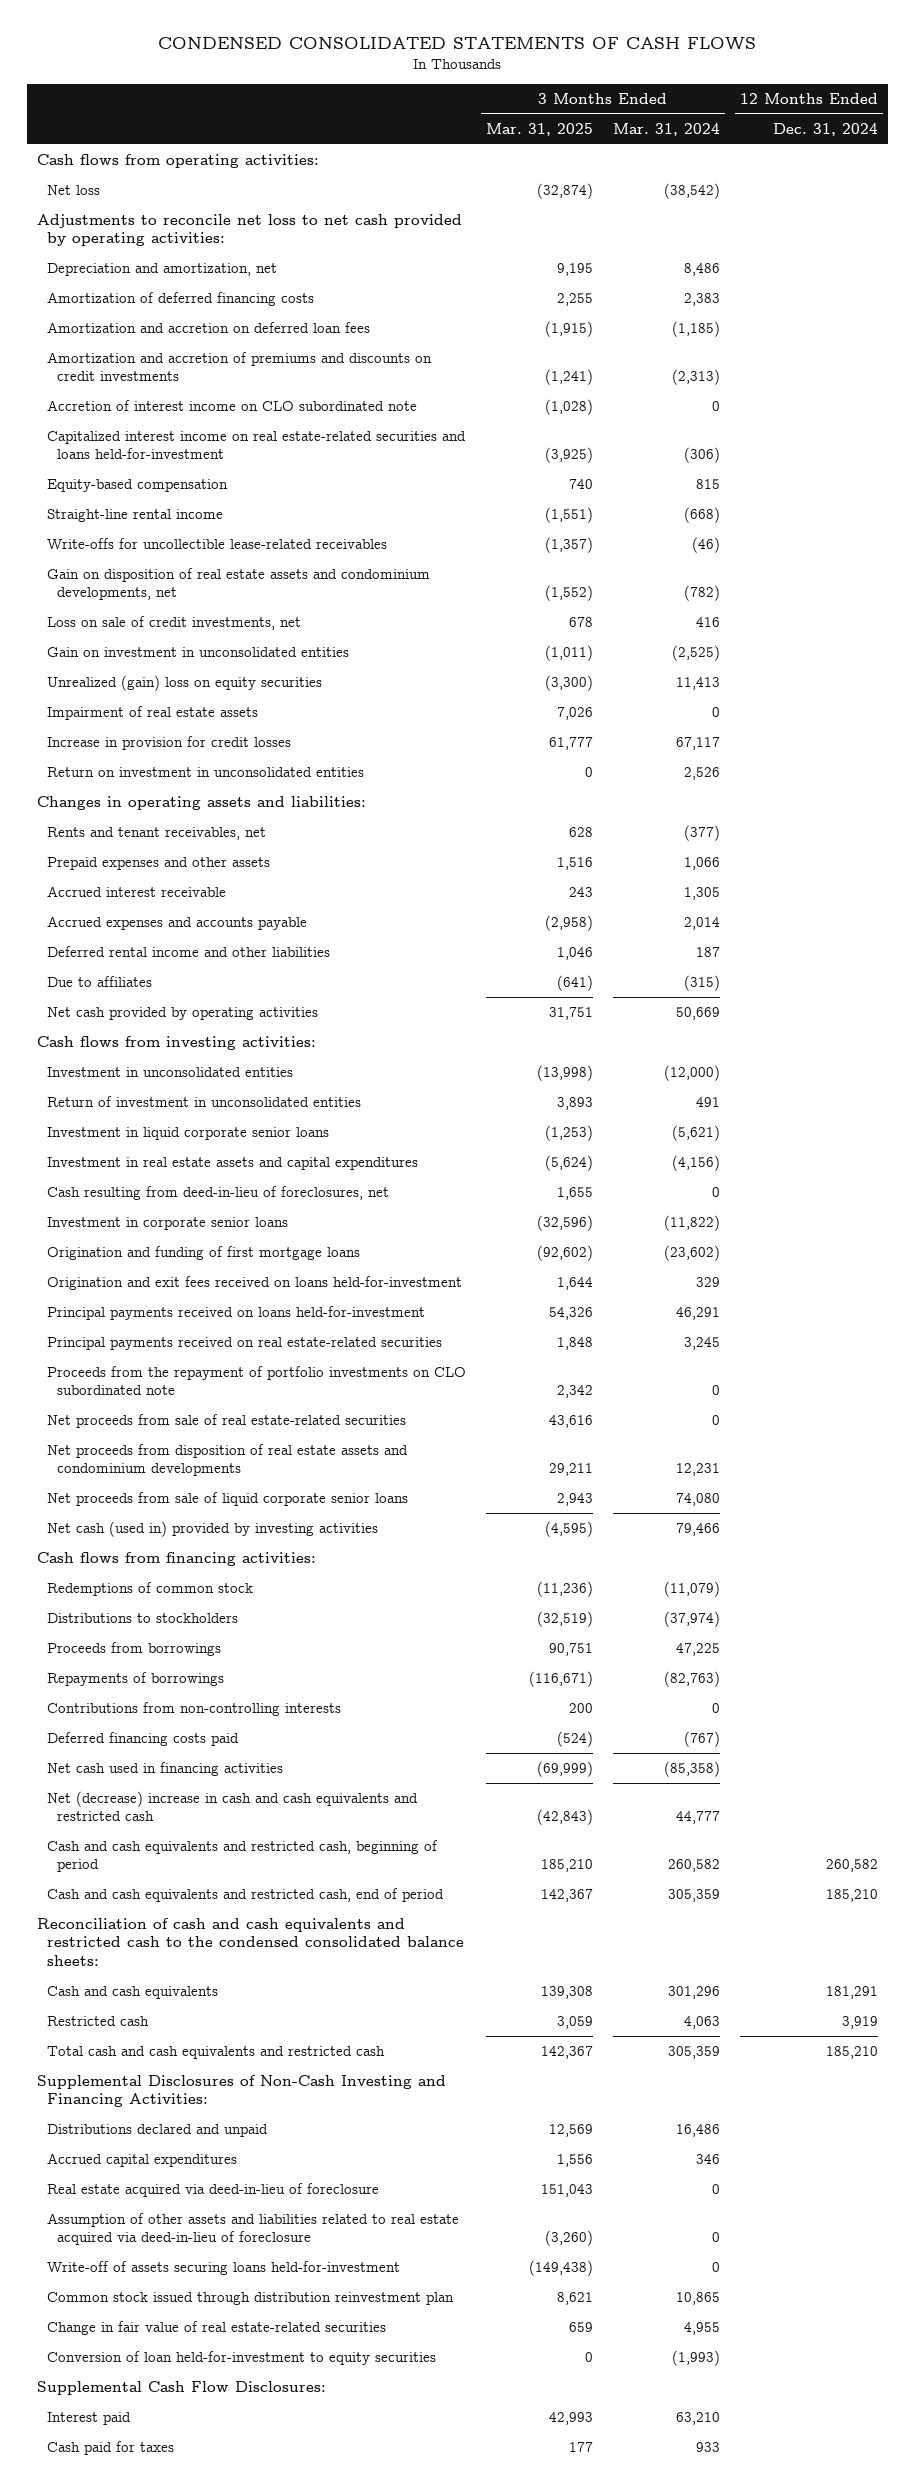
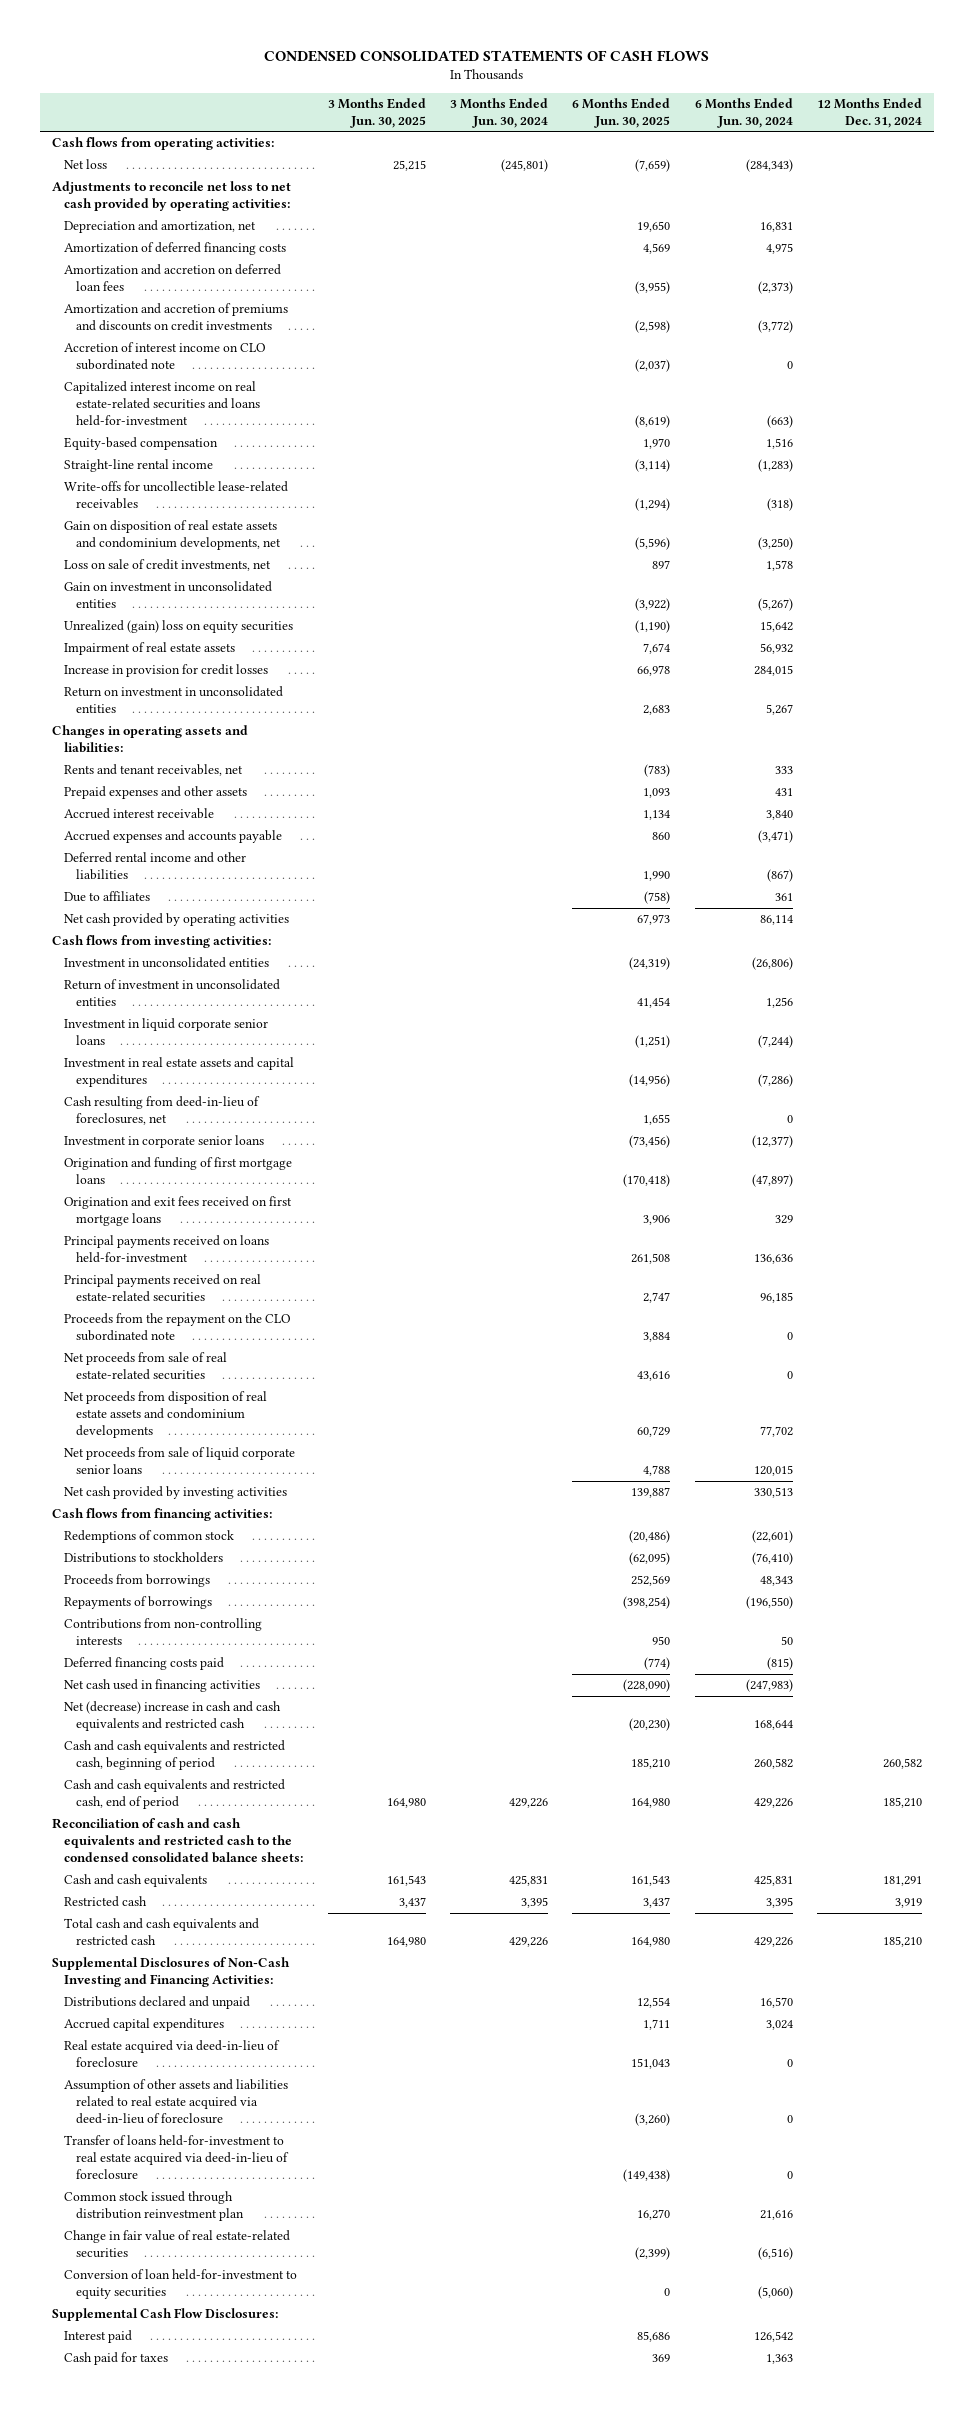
- | 3 Months Ended Mar. 31, 2025 | 3 Months Ended Mar. 31, 2024 | 12 Months Ended Dec. 31, 2024
+ | 3 Months Ended Jun. 30, 2025 | 3 Months Ended Jun. 30, 2024 | 6 Months Ended Jun. 30, 2025 | 6 Months Ended Jun. 30, 2024 | 12 Months Ended Dec. 31, 2024
- Origination and exit fees received on loans held-for-investment | 1,644 | 329 |
+ Origination and exit fees received on first mortgage loans | | | 3,906 | 329 |
- Proceeds from the repayment of portfolio investments on CLO subordinated note | 2,342 | 0 |
+ Proceeds from the repayment on the CLO subordinated note | | | 3,884 | 0 |
- Net cash (used in) provided by investing activities | (4,595) | 79,466 |
+ Net cash provided by investing activities | | | 139,887 | 330,513 |
- Write-off of assets securing loans held-for-investment | (149,438) | 0 |
+ Transfer of loans held-for-investment to real estate acquired via deed-in-lieu of foreclosure | | | (149,438) | 0 |

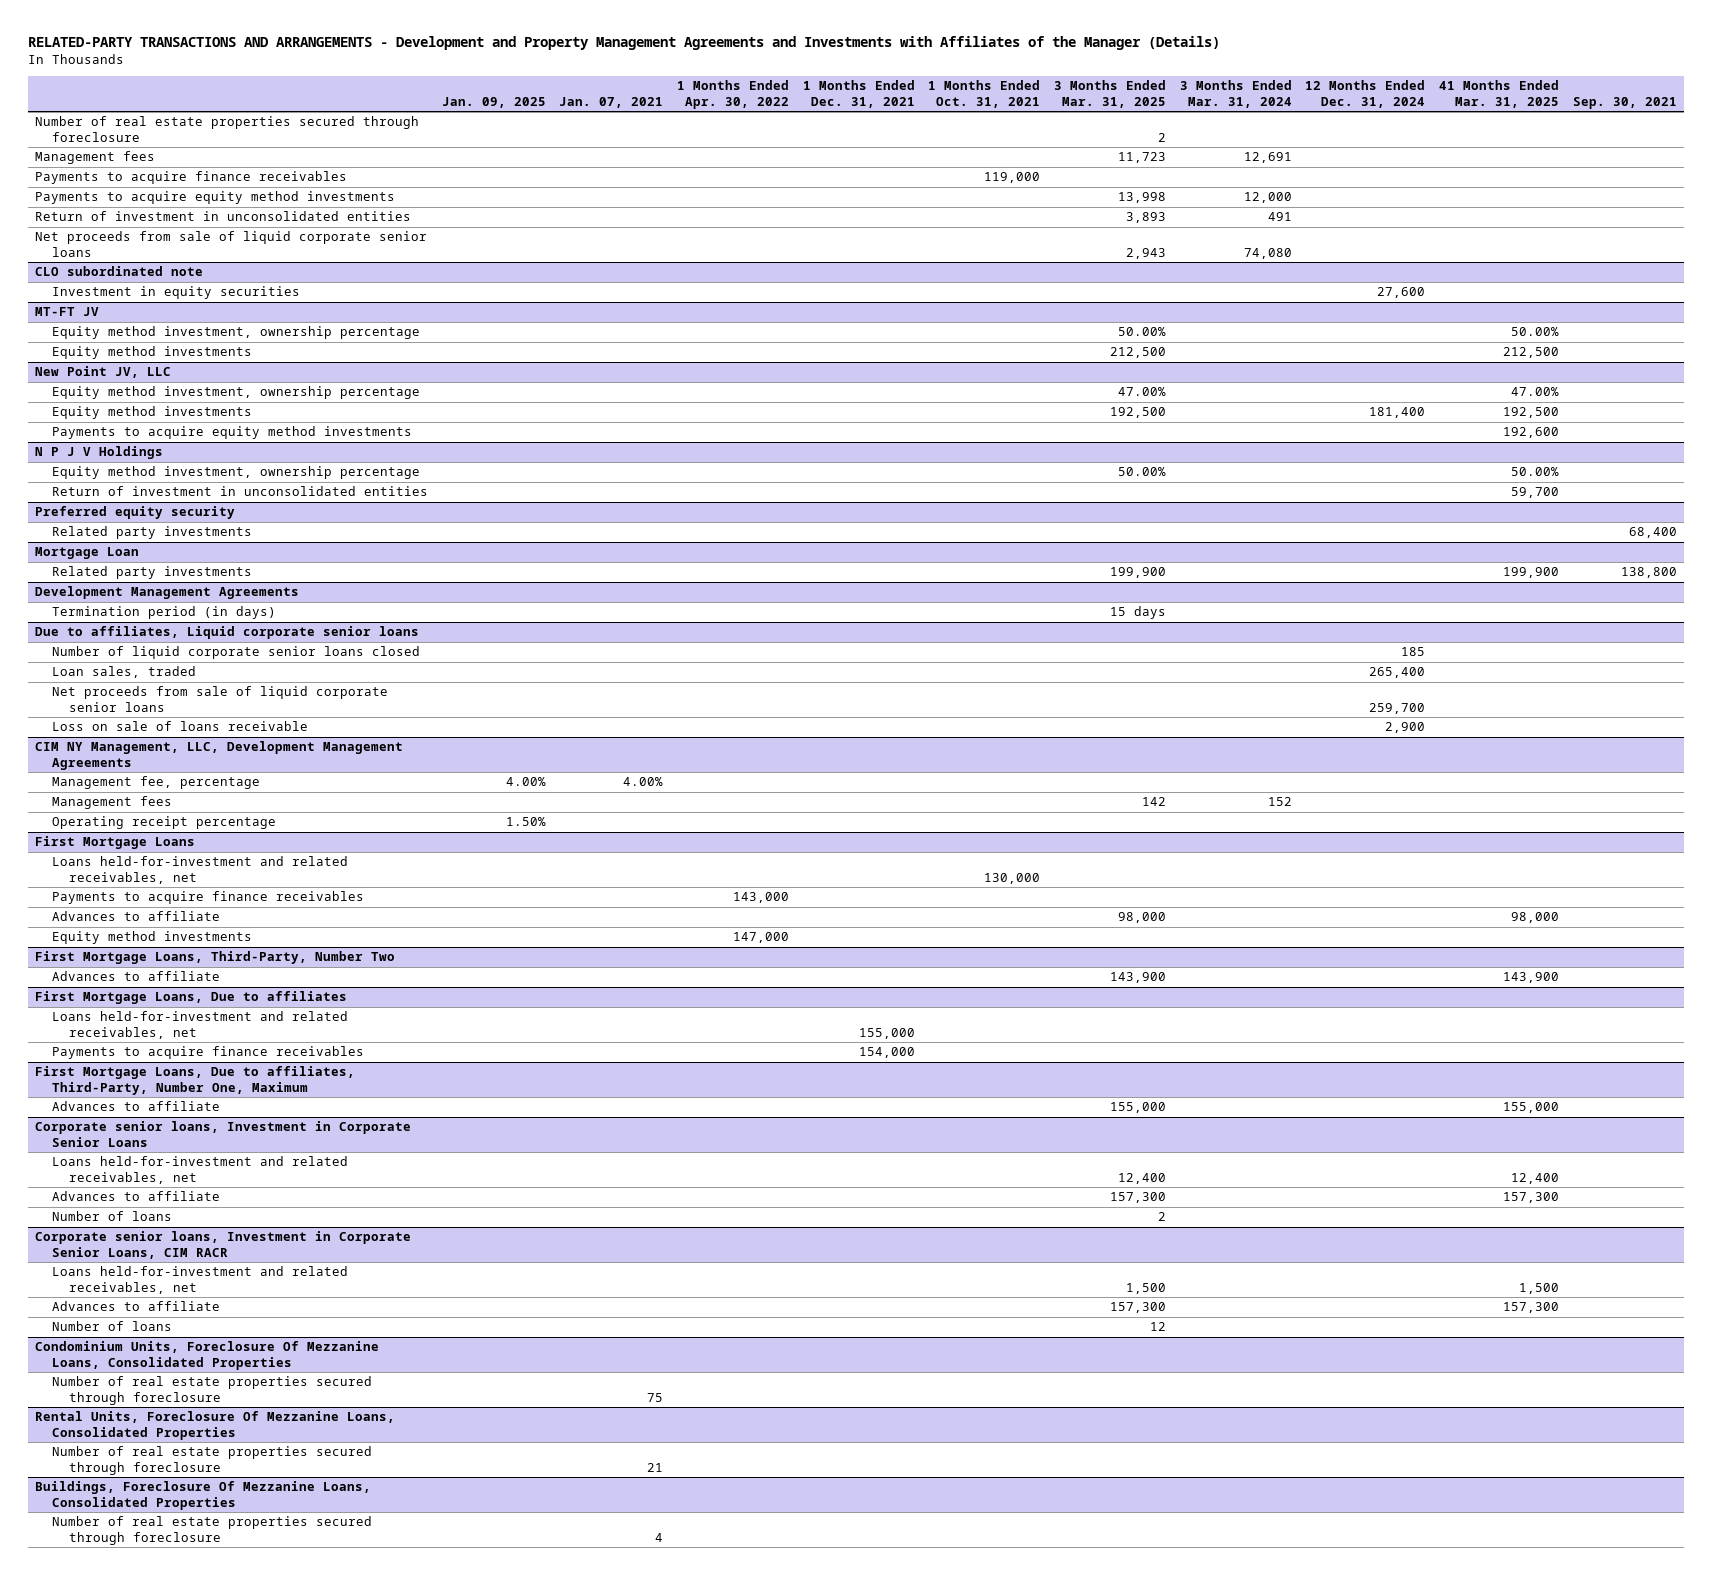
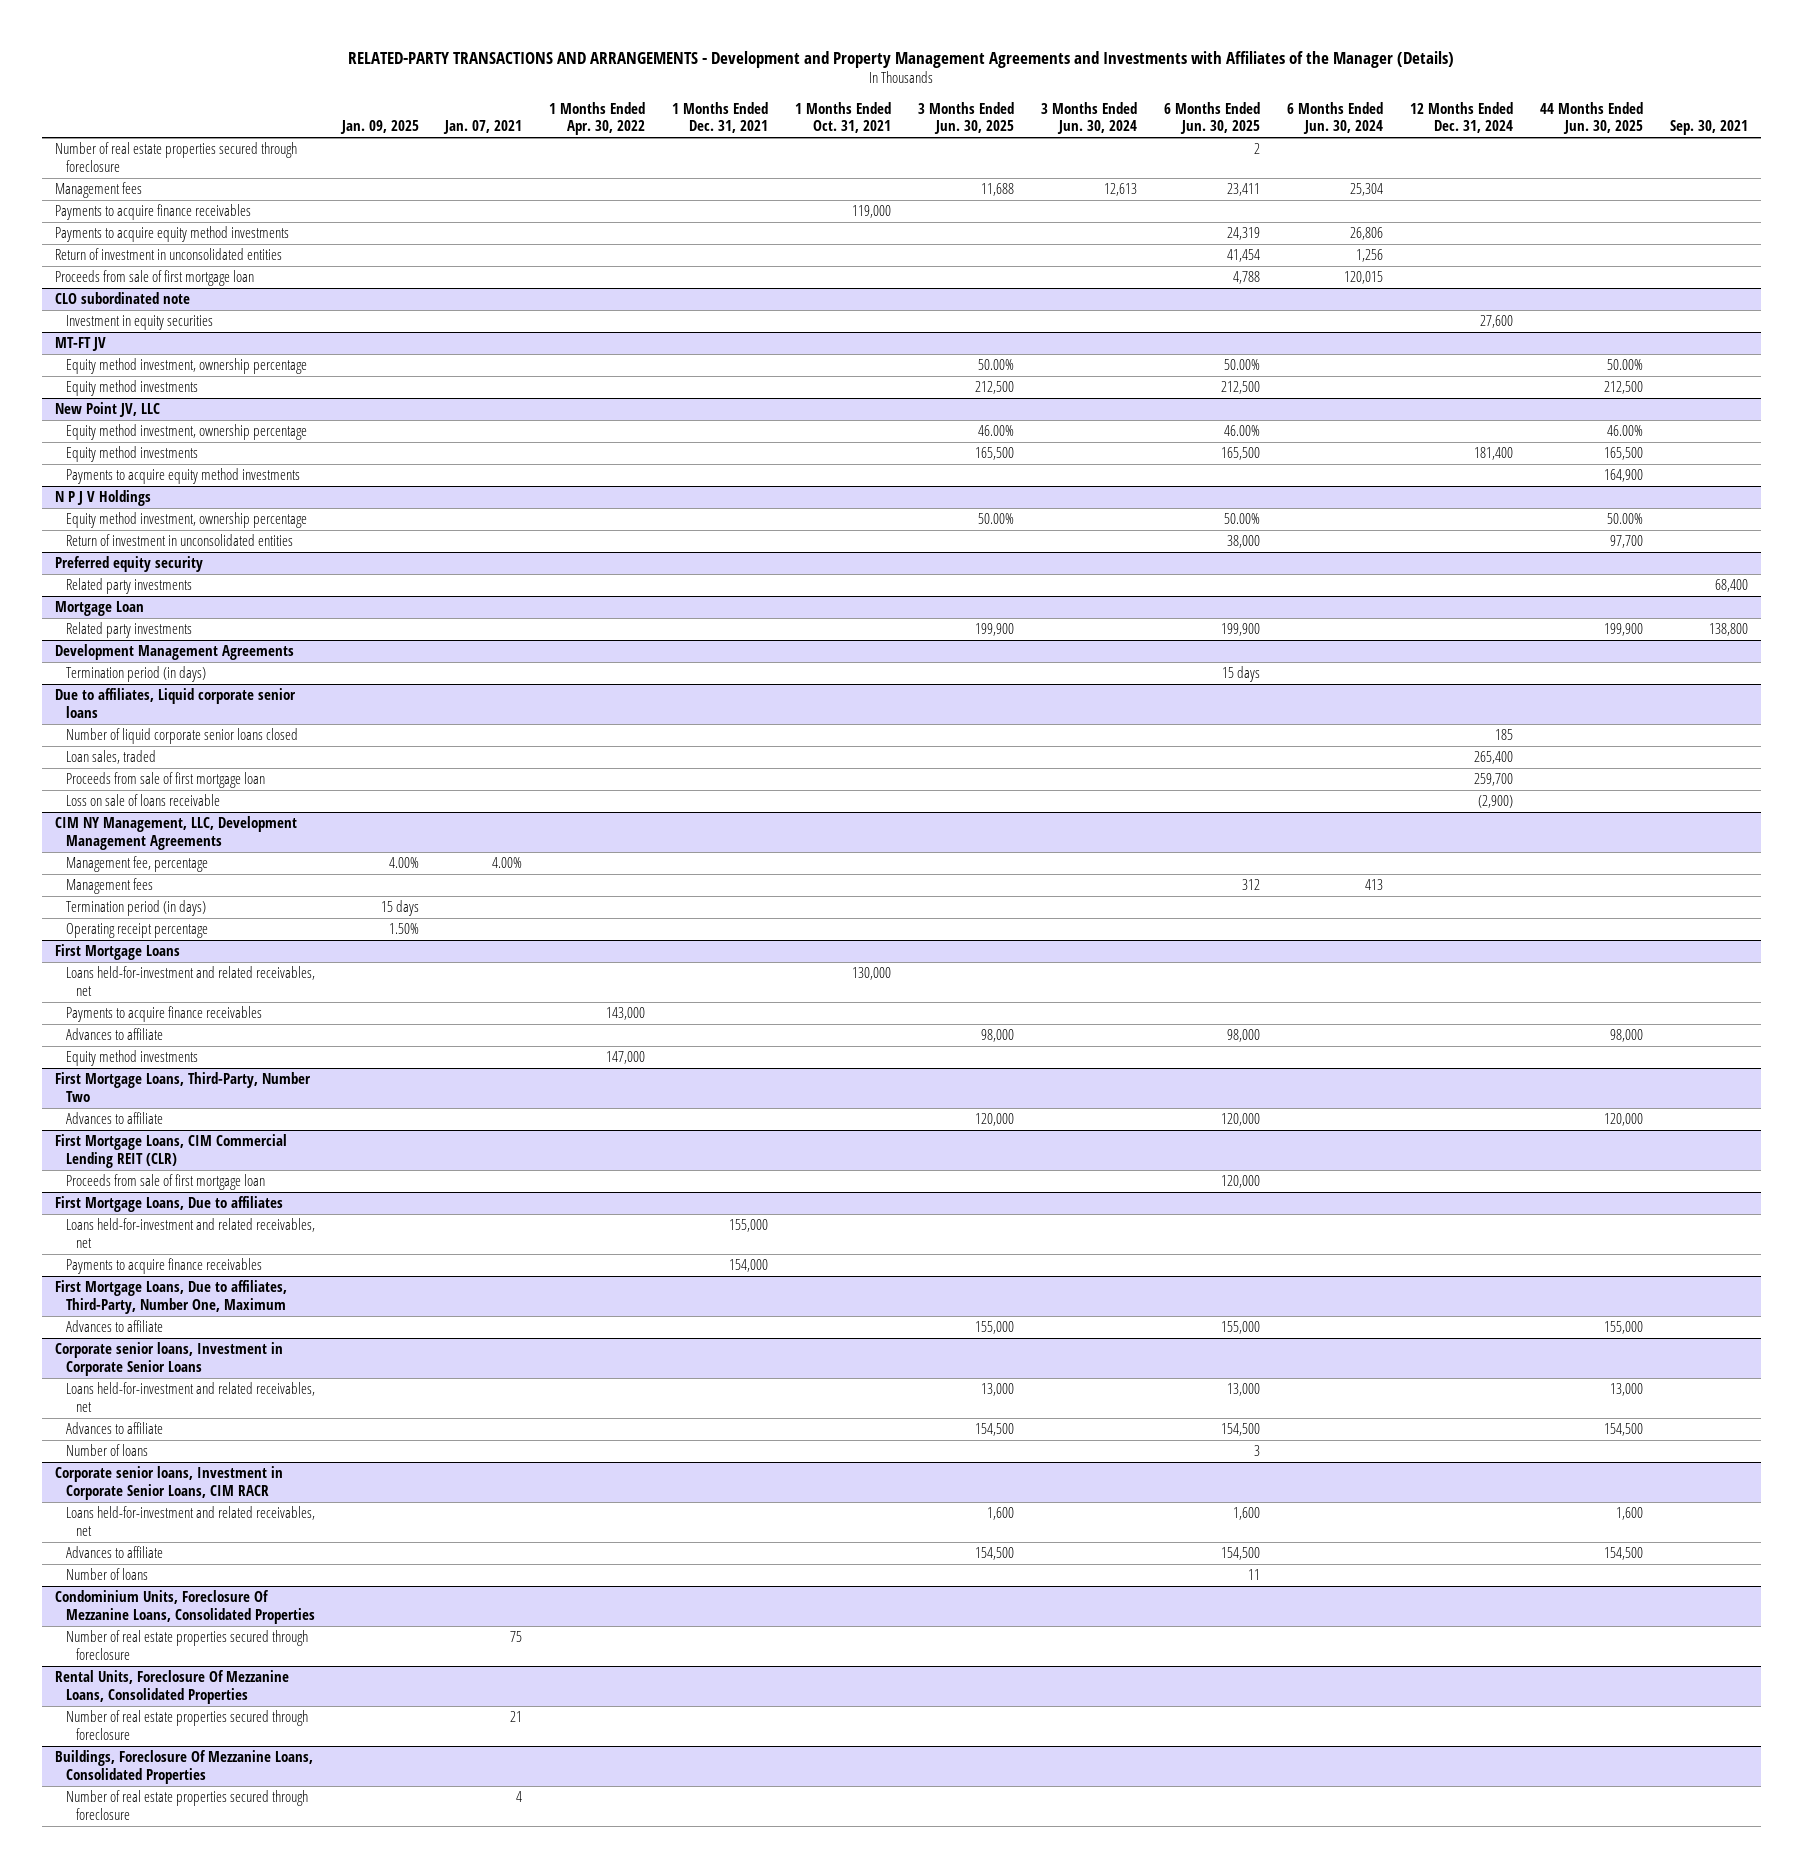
- | Jan. 09, 2025 | Jan. 07, 2021 | 1 Months Ended Apr. 30, 2022 | 1 Months Ended Dec. 31, 2021 | 1 Months Ended Oct. 31, 2021 | 3 Months Ended Mar. 31, 2025 | 3 Months Ended Mar. 31, 2024 | 12 Months Ended Dec. 31, 2024 | 41 Months Ended Mar. 31, 2025 | Sep. 30, 2021
+ | Jan. 09, 2025 | Jan. 07, 2021 | 1 Months Ended Apr. 30, 2022 | 1 Months Ended Dec. 31, 2021 | 1 Months Ended Oct. 31, 2021 | 3 Months Ended Jun. 30, 2025 | 3 Months Ended Jun. 30, 2024 | 6 Months Ended Jun. 30, 2025 | 6 Months Ended Jun. 30, 2024 | 12 Months Ended Dec. 31, 2024 | 44 Months Ended Jun. 30, 2025 | Sep. 30, 2021
- Net proceeds from sale of liquid corporate senior loans | | | | | | 2,943 | 74,080 | | |
+ Proceeds from sale of first mortgage loan | | | | | | | | 4,788 | 120,015 | | |
@ Due to affiliates, Liquid corporate senior loans
- Net proceeds from sale of liquid corporate senior loans | | | | | | | | 259,700 | |
- Loss on sale of loans receivable | | | | | | | | 2,900 | |
+ Proceeds from sale of first mortgage loan | | | | | | | | | | 259,700 | |
+ Loss on sale of loans receivable | | | | | | | | | | (2,900) | |
@ CIM NY Management, LLC, Development Management Agreements
+ Termination period (in days) | 15 days | | | | | | | | | | |
+ First Mortgage Loans, CIM Commercial Lending REIT (CLR)
+ Proceeds from sale of first mortgage loan | | | | | | | | 120,000 | | | |

